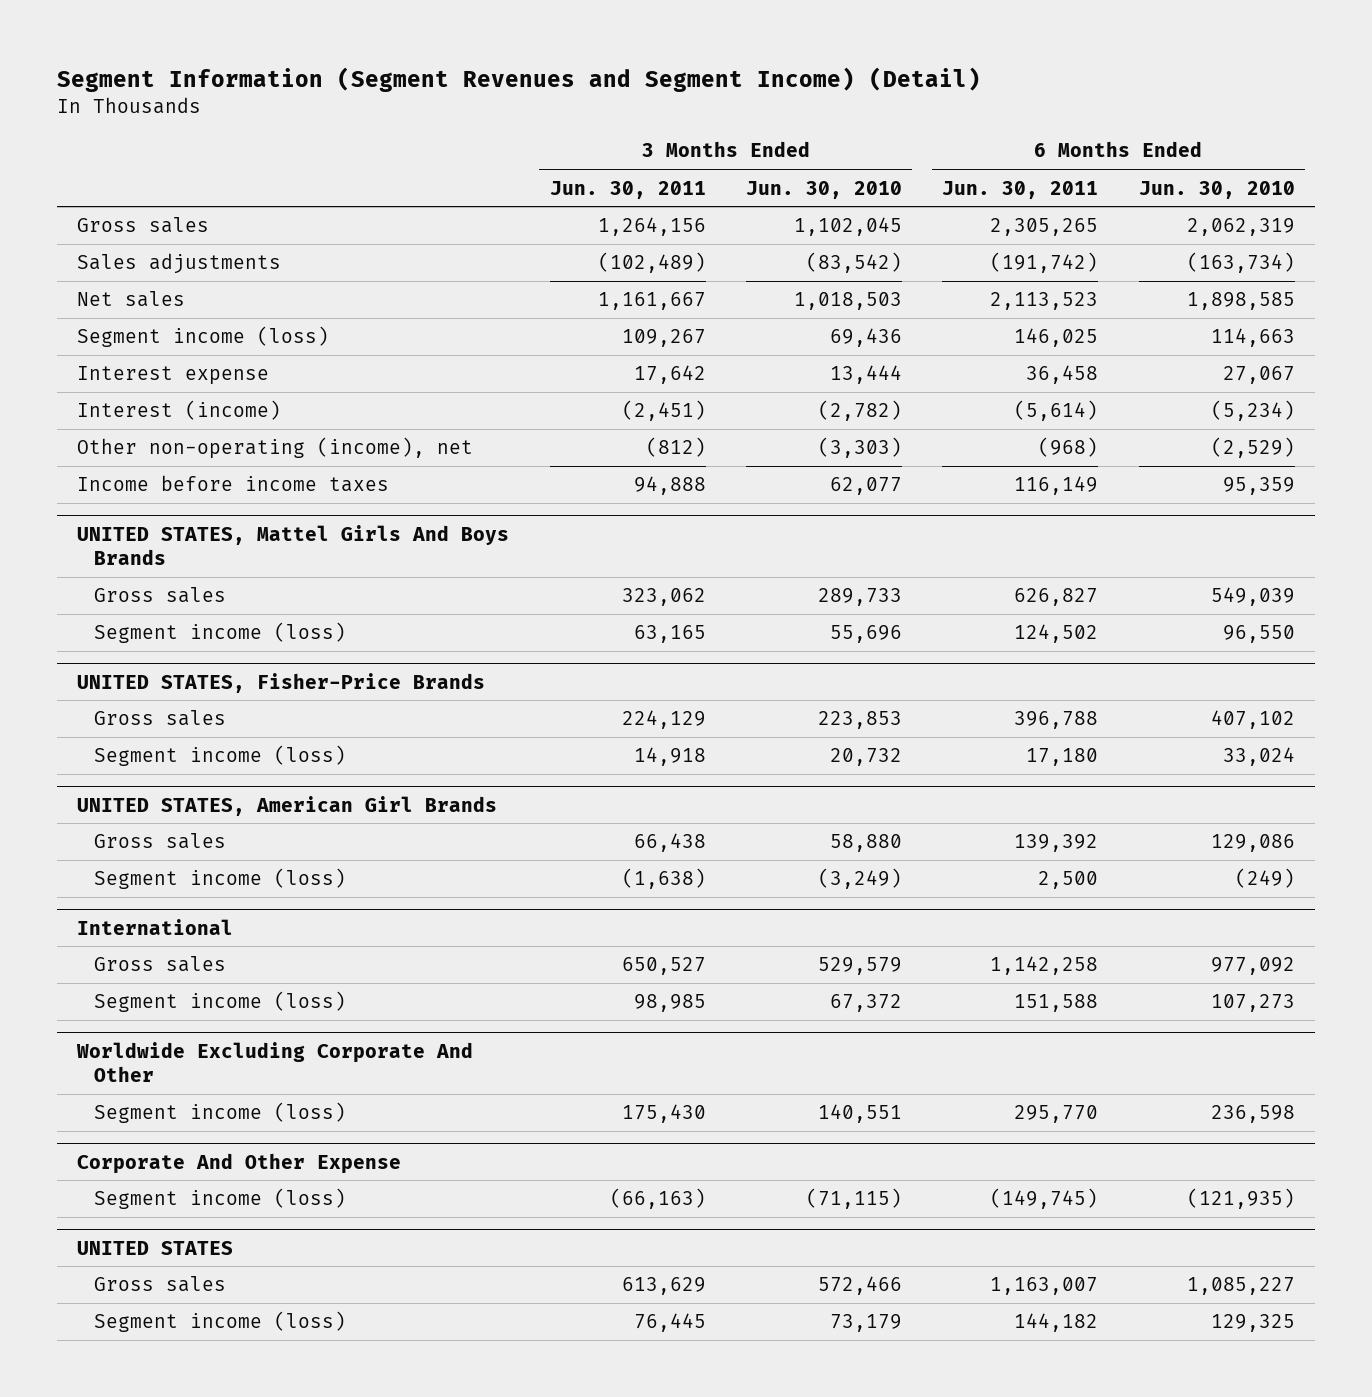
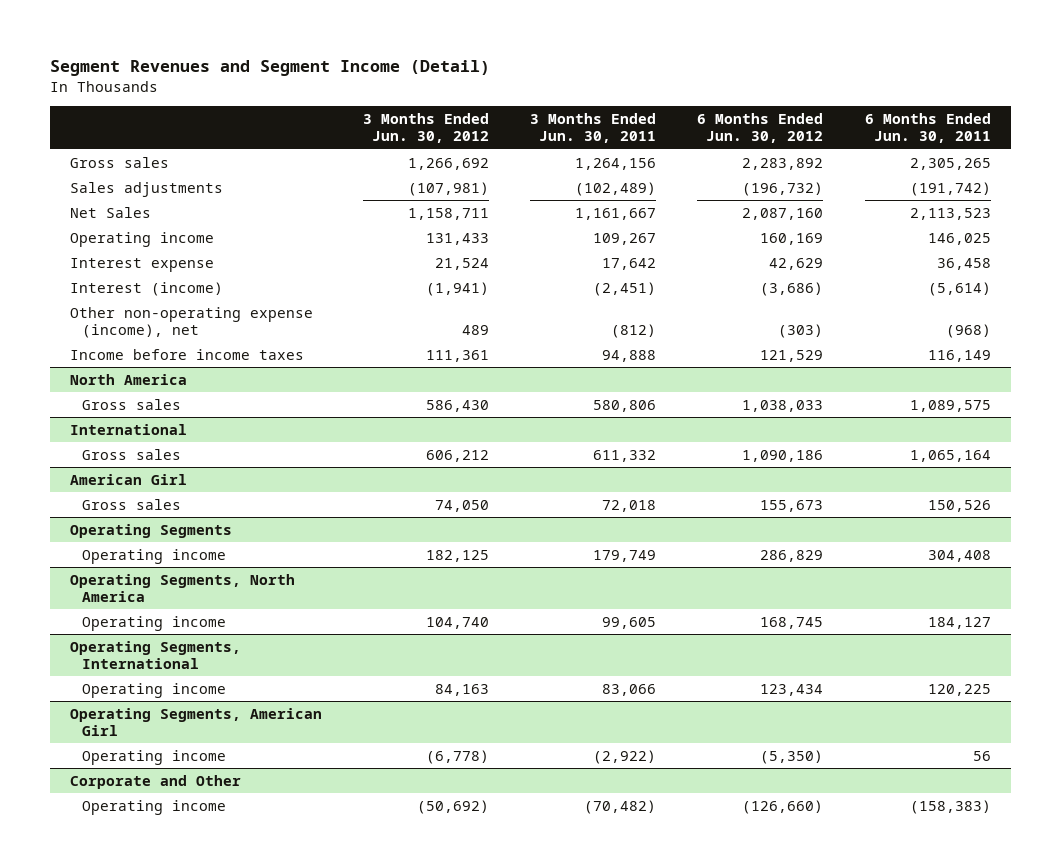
- Segment Information (Segment Revenues and Segment Income) (Detail)
+ Segment Revenues and Segment Income (Detail)
- | 3 Months Ended Jun. 30, 2011 | 3 Months Ended Jun. 30, 2010 | 6 Months Ended Jun. 30, 2011 | 6 Months Ended Jun. 30, 2010
+ | 3 Months Ended Jun. 30, 2012 | 3 Months Ended Jun. 30, 2011 | 6 Months Ended Jun. 30, 2012 | 6 Months Ended Jun. 30, 2011
- Net sales | 1,161,667 | 1,018,503 | 2,113,523 | 1,898,585
- Segment income (loss) | 109,267 | 69,436 | 146,025 | 114,663
+ Net Sales | 1,158,711 | 1,161,667 | 2,087,160 | 2,113,523
+ Operating income | 131,433 | 109,267 | 160,169 | 146,025
- Other non-operating (income), net | (812) | (3,303) | (968) | (2,529)
+ Other non-operating expense (income), net | 489 | (812) | (303) | (968)
- UNITED STATES, Mattel Girls And Boys Brands
- Gross sales | 323,062 | 289,733 | 626,827 | 549,039
- Segment income (loss) | 63,165 | 55,696 | 124,502 | 96,550
- UNITED STATES, Fisher-Price Brands
- Gross sales | 224,129 | 223,853 | 396,788 | 407,102
- Segment income (loss) | 14,918 | 20,732 | 17,180 | 33,024
- UNITED STATES, American Girl Brands
- Gross sales | 66,438 | 58,880 | 139,392 | 129,086
- Segment income (loss) | (1,638) | (3,249) | 2,500 | (249)
+ North America
+ Gross sales | 586,430 | 580,806 | 1,038,033 | 1,089,575
@ International
- Gross sales | 650,527 | 529,579 | 1,142,258 | 977,092
- Segment income (loss) | 98,985 | 67,372 | 151,588 | 107,273
- Worldwide Excluding Corporate And Other
- Segment income (loss) | 175,430 | 140,551 | 295,770 | 236,598
- Corporate And Other Expense
- Segment income (loss) | (66,163) | (71,115) | (149,745) | (121,935)
- UNITED STATES
- Gross sales | 613,629 | 572,466 | 1,163,007 | 1,085,227
- Segment income (loss) | 76,445 | 73,179 | 144,182 | 129,325
@ International
+ Gross sales | 606,212 | 611,332 | 1,090,186 | 1,065,164
+ American Girl
+ Gross sales | 74,050 | 72,018 | 155,673 | 150,526
+ Operating Segments
+ Operating income | 182,125 | 179,749 | 286,829 | 304,408
+ Operating Segments, North America
+ Operating income | 104,740 | 99,605 | 168,745 | 184,127
+ Operating Segments, International
+ Operating income | 84,163 | 83,066 | 123,434 | 120,225
+ Operating Segments, American Girl
+ Operating income | (6,778) | (2,922) | (5,350) | 56
+ Corporate and Other
+ Operating income | (50,692) | (70,482) | (126,660) | (158,383)

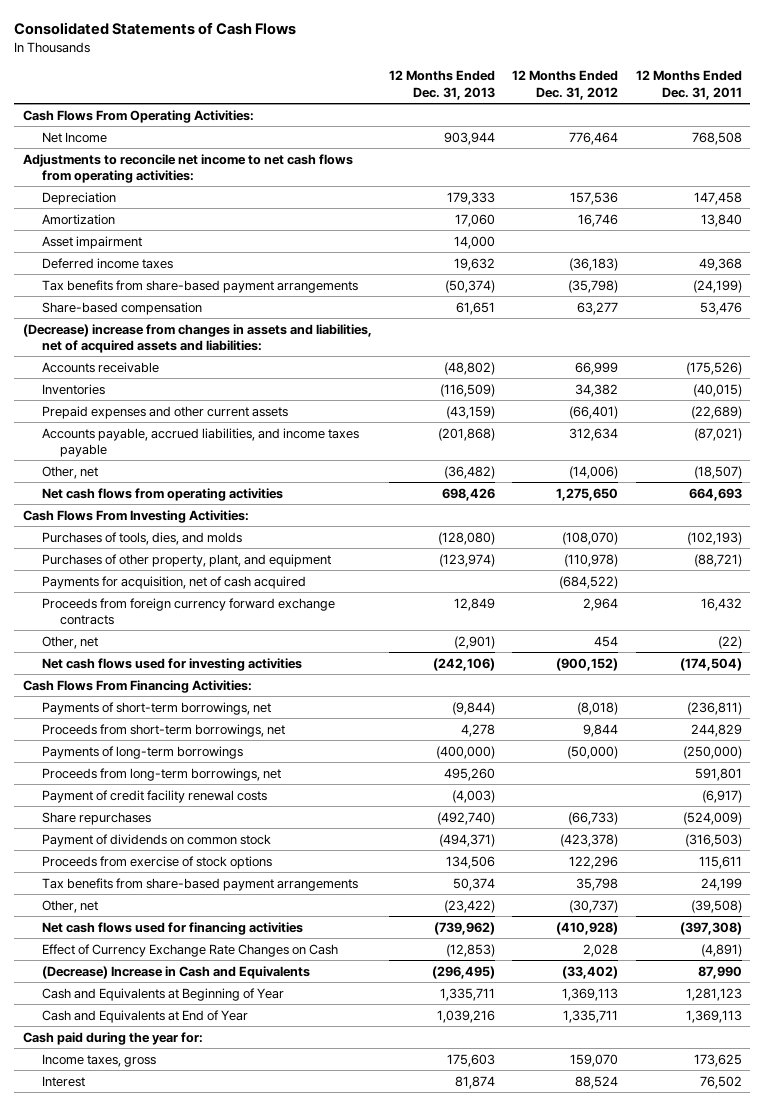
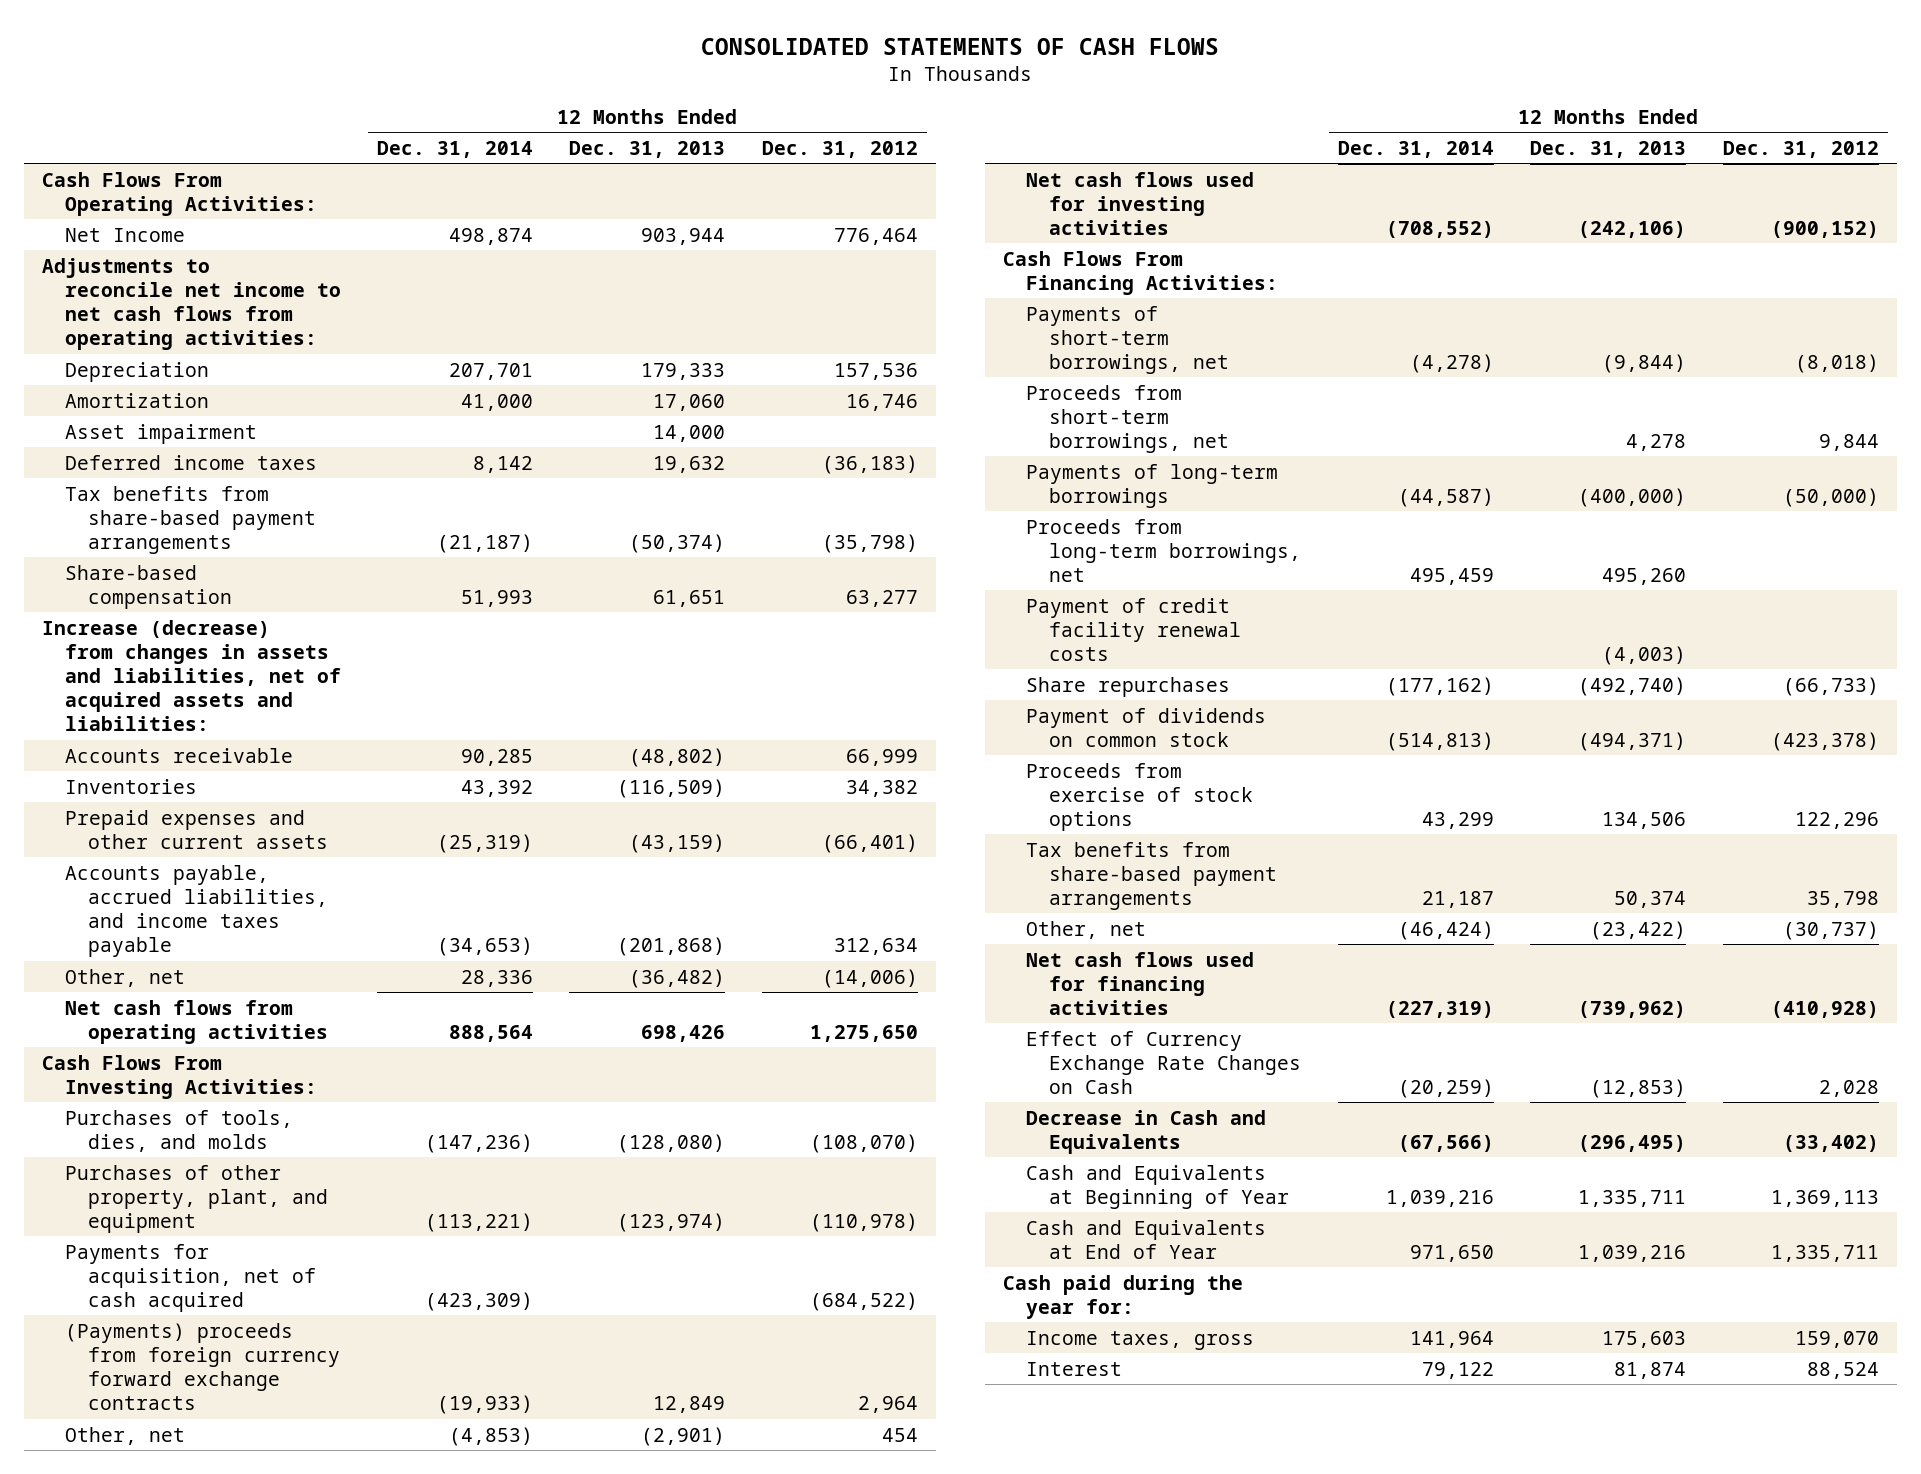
- Consolidated Statements of Cash Flows
+ CONSOLIDATED STATEMENTS OF CASH FLOWS
- | 12 Months Ended Dec. 31, 2013 | 12 Months Ended Dec. 31, 2012 | 12 Months Ended Dec. 31, 2011
+ | 12 Months Ended Dec. 31, 2014 | 12 Months Ended Dec. 31, 2013 | 12 Months Ended Dec. 31, 2012
- (Decrease) increase from changes in assets and liabilities, net of acquired assets and liabilities:
+ Increase (decrease) from changes in assets and liabilities, net of acquired assets and liabilities:
- Proceeds from foreign currency forward exchange contracts | 12,849 | 2,964 | 16,432
+ (Payments) proceeds from foreign currency forward exchange contracts | (19,933) | 12,849 | 2,964
- (Decrease) Increase in Cash and Equivalents | (296,495) | (33,402) | 87,990
+ Decrease in Cash and Equivalents | (67,566) | (296,495) | (33,402)

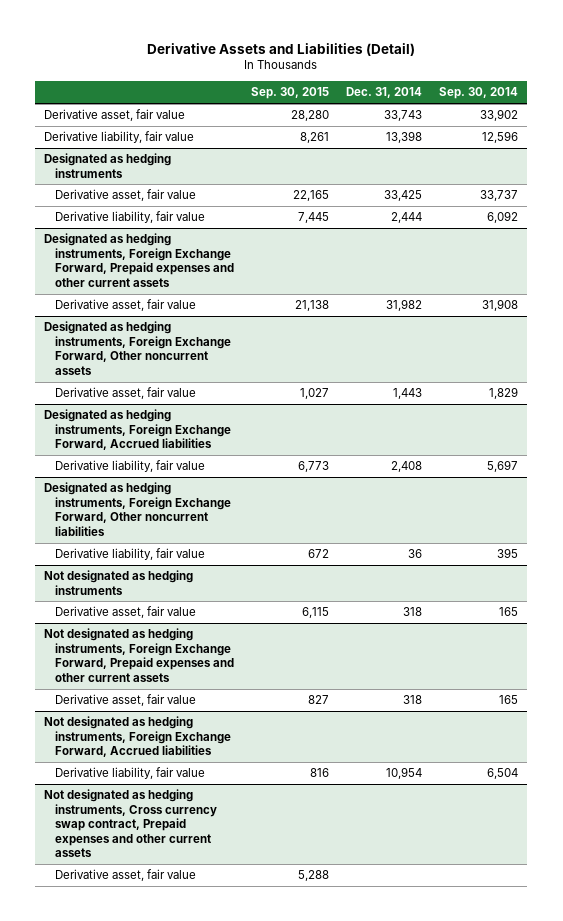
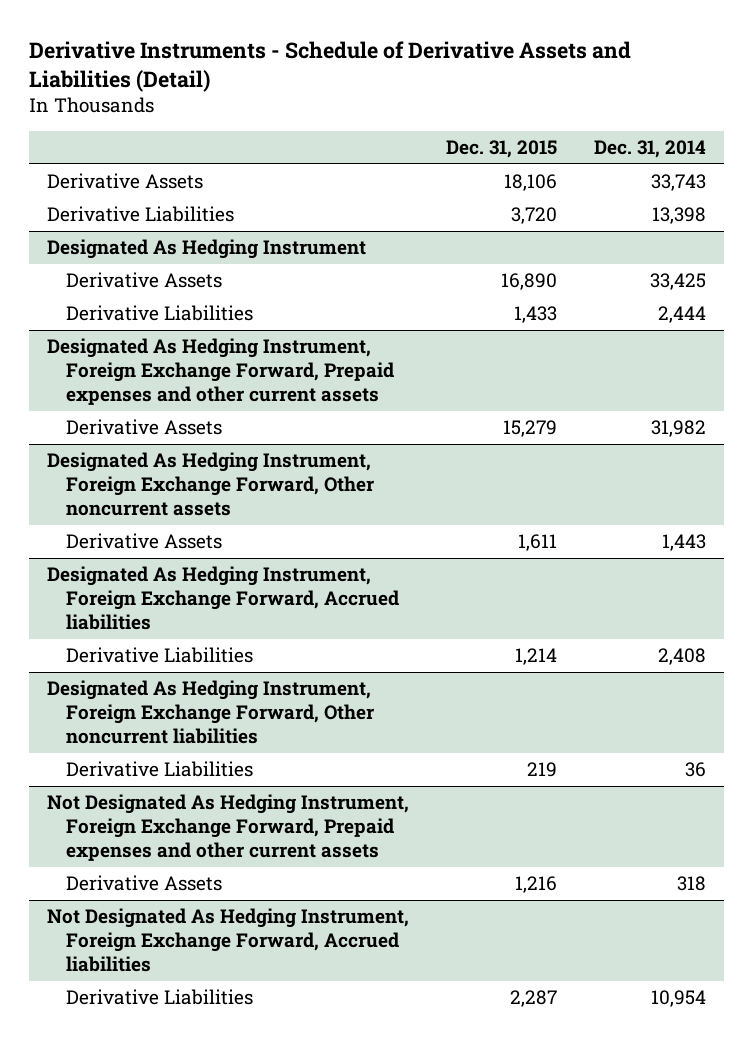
- Derivative Assets and Liabilities (Detail)
+ Derivative Instruments - Schedule of Derivative Assets and Liabilities (Detail)
- | Sep. 30, 2015 | Dec. 31, 2014 | Sep. 30, 2014
+ | Dec. 31, 2015 | Dec. 31, 2014
- Derivative asset, fair value | 28,280 | 33,743 | 33,902
- Derivative liability, fair value | 8,261 | 13,398 | 12,596
- Designated as hedging instruments
- Derivative asset, fair value | 22,165 | 33,425 | 33,737
- Derivative liability, fair value | 7,445 | 2,444 | 6,092
- Designated as hedging instruments, Foreign Exchange Forward, Prepaid expenses and other current assets
- Derivative asset, fair value | 21,138 | 31,982 | 31,908
- Designated as hedging instruments, Foreign Exchange Forward, Other noncurrent assets
- Derivative asset, fair value | 1,027 | 1,443 | 1,829
- Designated as hedging instruments, Foreign Exchange Forward, Accrued liabilities
- Derivative liability, fair value | 6,773 | 2,408 | 5,697
- Designated as hedging instruments, Foreign Exchange Forward, Other noncurrent liabilities
- Derivative liability, fair value | 672 | 36 | 395
- Not designated as hedging instruments
- Derivative asset, fair value | 6,115 | 318 | 165
- Not designated as hedging instruments, Foreign Exchange Forward, Prepaid expenses and other current assets
- Derivative asset, fair value | 827 | 318 | 165
- Not designated as hedging instruments, Foreign Exchange Forward, Accrued liabilities
- Derivative liability, fair value | 816 | 10,954 | 6,504
- Not designated as hedging instruments, Cross currency swap contract, Prepaid expenses and other current assets
- Derivative asset, fair value | 5,288 | |
+ Derivative Assets | 18,106 | 33,743
+ Derivative Liabilities | 3,720 | 13,398
+ Designated As Hedging Instrument
+ Derivative Assets | 16,890 | 33,425
+ Derivative Liabilities | 1,433 | 2,444
+ Designated As Hedging Instrument, Foreign Exchange Forward, Prepaid expenses and other current assets
+ Derivative Assets | 15,279 | 31,982
+ Designated As Hedging Instrument, Foreign Exchange Forward, Other noncurrent assets
+ Derivative Assets | 1,611 | 1,443
+ Designated As Hedging Instrument, Foreign Exchange Forward, Accrued liabilities
+ Derivative Liabilities | 1,214 | 2,408
+ Designated As Hedging Instrument, Foreign Exchange Forward, Other noncurrent liabilities
+ Derivative Liabilities | 219 | 36
+ Not Designated As Hedging Instrument, Foreign Exchange Forward, Prepaid expenses and other current assets
+ Derivative Assets | 1,216 | 318
+ Not Designated As Hedging Instrument, Foreign Exchange Forward, Accrued liabilities
+ Derivative Liabilities | 2,287 | 10,954

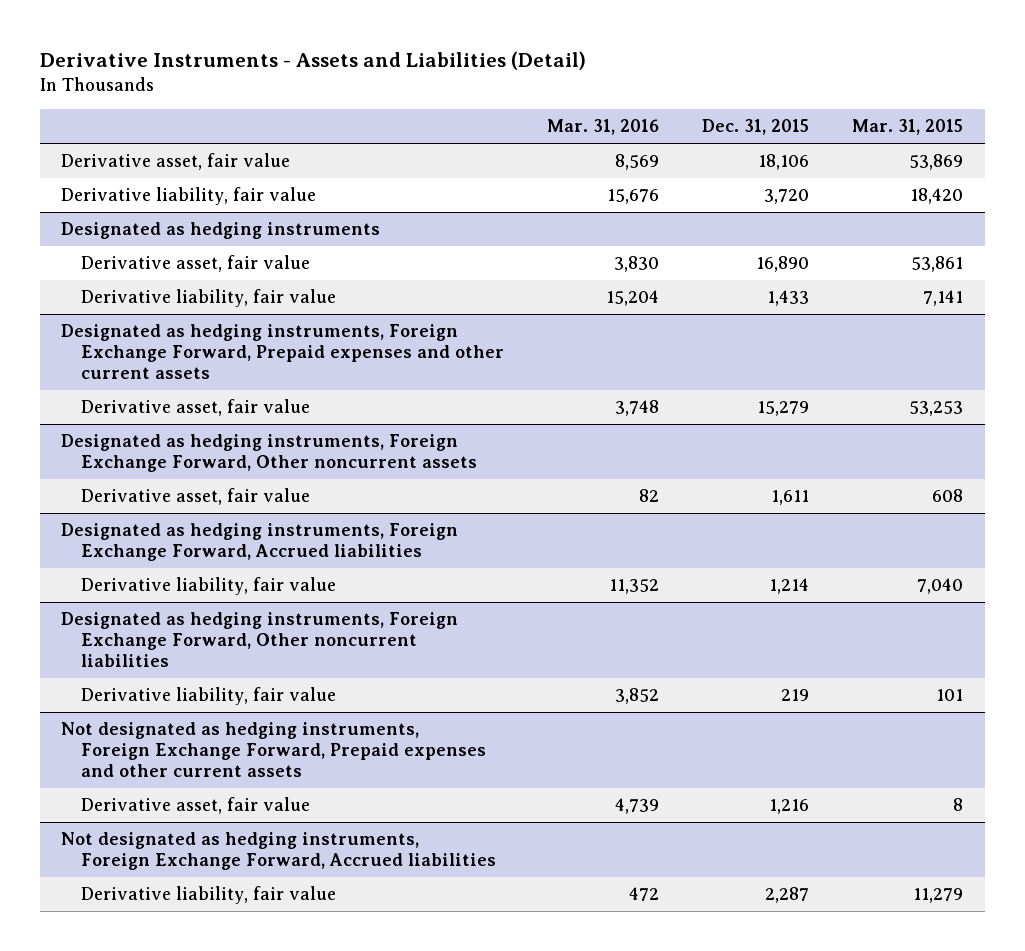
- Derivative Instruments - Schedule of Derivative Assets and Liabilities (Detail)
+ Derivative Instruments - Assets and Liabilities (Detail)
- | Dec. 31, 2015 | Dec. 31, 2014
+ | Mar. 31, 2016 | Dec. 31, 2015 | Mar. 31, 2015
- Derivative Assets | 18,106 | 33,743
- Derivative Liabilities | 3,720 | 13,398
- Designated As Hedging Instrument
- Derivative Assets | 16,890 | 33,425
- Derivative Liabilities | 1,433 | 2,444
- Designated As Hedging Instrument, Foreign Exchange Forward, Prepaid expenses and other current assets
- Derivative Assets | 15,279 | 31,982
- Designated As Hedging Instrument, Foreign Exchange Forward, Other noncurrent assets
- Derivative Assets | 1,611 | 1,443
- Designated As Hedging Instrument, Foreign Exchange Forward, Accrued liabilities
- Derivative Liabilities | 1,214 | 2,408
- Designated As Hedging Instrument, Foreign Exchange Forward, Other noncurrent liabilities
- Derivative Liabilities | 219 | 36
- Not Designated As Hedging Instrument, Foreign Exchange Forward, Prepaid expenses and other current assets
- Derivative Assets | 1,216 | 318
- Not Designated As Hedging Instrument, Foreign Exchange Forward, Accrued liabilities
- Derivative Liabilities | 2,287 | 10,954
+ Derivative asset, fair value | 8,569 | 18,106 | 53,869
+ Derivative liability, fair value | 15,676 | 3,720 | 18,420
+ Designated as hedging instruments
+ Derivative asset, fair value | 3,830 | 16,890 | 53,861
+ Derivative liability, fair value | 15,204 | 1,433 | 7,141
+ Designated as hedging instruments, Foreign Exchange Forward, Prepaid expenses and other current assets
+ Derivative asset, fair value | 3,748 | 15,279 | 53,253
+ Designated as hedging instruments, Foreign Exchange Forward, Other noncurrent assets
+ Derivative asset, fair value | 82 | 1,611 | 608
+ Designated as hedging instruments, Foreign Exchange Forward, Accrued liabilities
+ Derivative liability, fair value | 11,352 | 1,214 | 7,040
+ Designated as hedging instruments, Foreign Exchange Forward, Other noncurrent liabilities
+ Derivative liability, fair value | 3,852 | 219 | 101
+ Not designated as hedging instruments, Foreign Exchange Forward, Prepaid expenses and other current assets
+ Derivative asset, fair value | 4,739 | 1,216 | 8
+ Not designated as hedging instruments, Foreign Exchange Forward, Accrued liabilities
+ Derivative liability, fair value | 472 | 2,287 | 11,279

